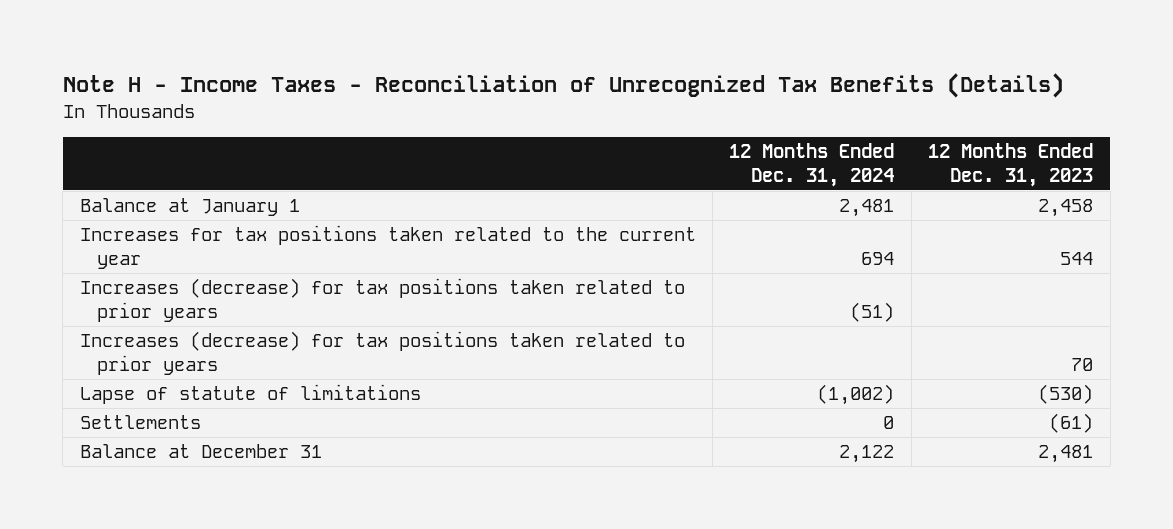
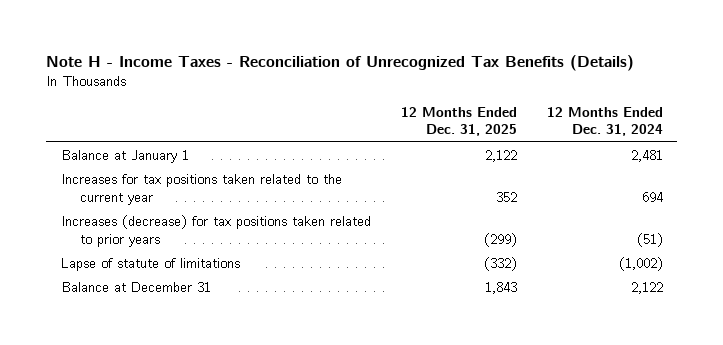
- | 12 Months Ended Dec. 31, 2024 | 12 Months Ended Dec. 31, 2023
+ | 12 Months Ended Dec. 31, 2025 | 12 Months Ended Dec. 31, 2024
- Increases (decrease) for tax positions taken related to prior years | | 70
- Settlements | 0 | (61)

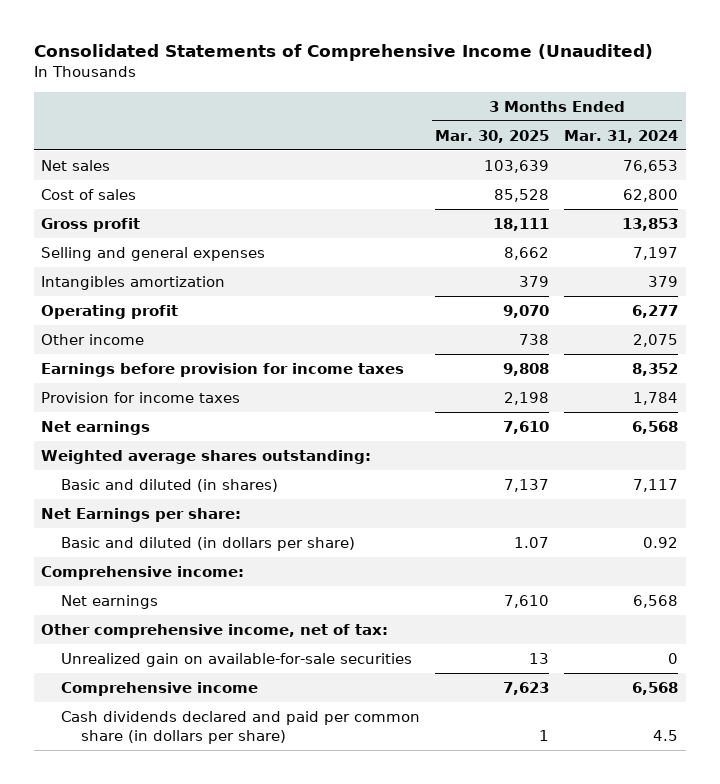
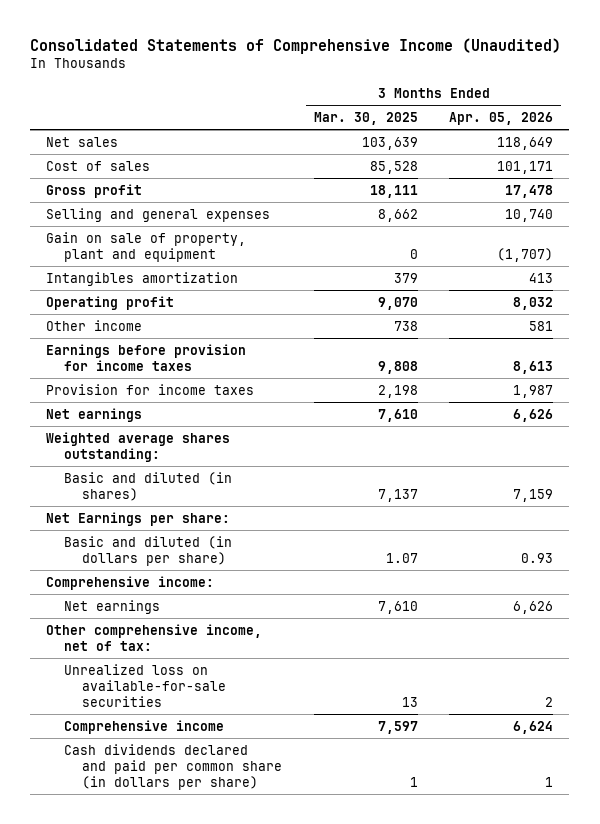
- | 3 Months Ended Mar. 30, 2025 | 3 Months Ended Mar. 31, 2024
+ | 3 Months Ended Mar. 30, 2025 | 3 Months Ended Apr. 05, 2026
+ Gain on sale of property, plant and equipment | 0 | (1,707)
- Unrealized gain on available-for-sale securities | 13 | 0
- Comprehensive income | 7,623 | 6,568
+ Unrealized loss on available-for-sale securities | 13 | 2
+ Comprehensive income | 7,597 | 6,624

